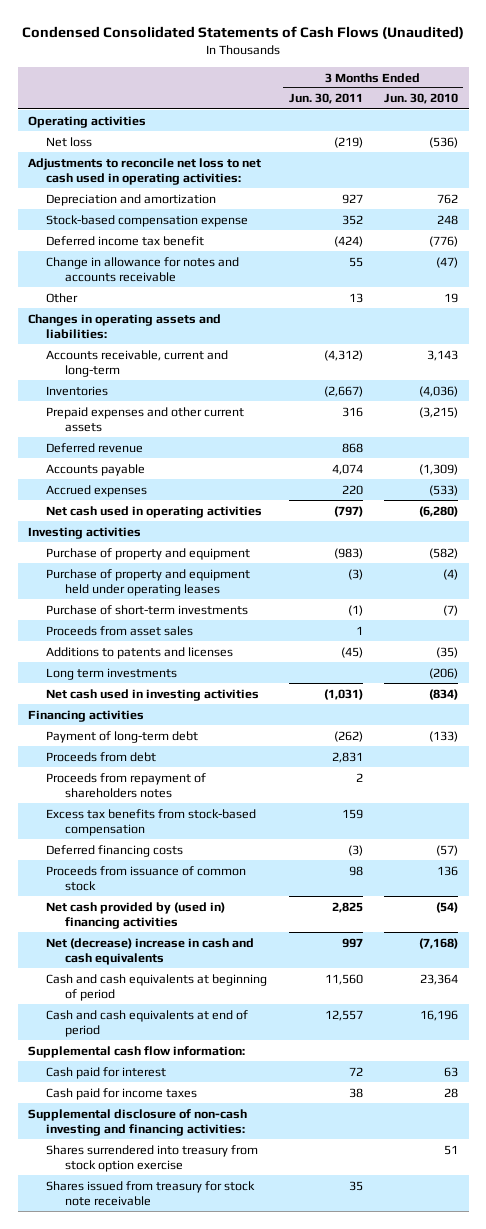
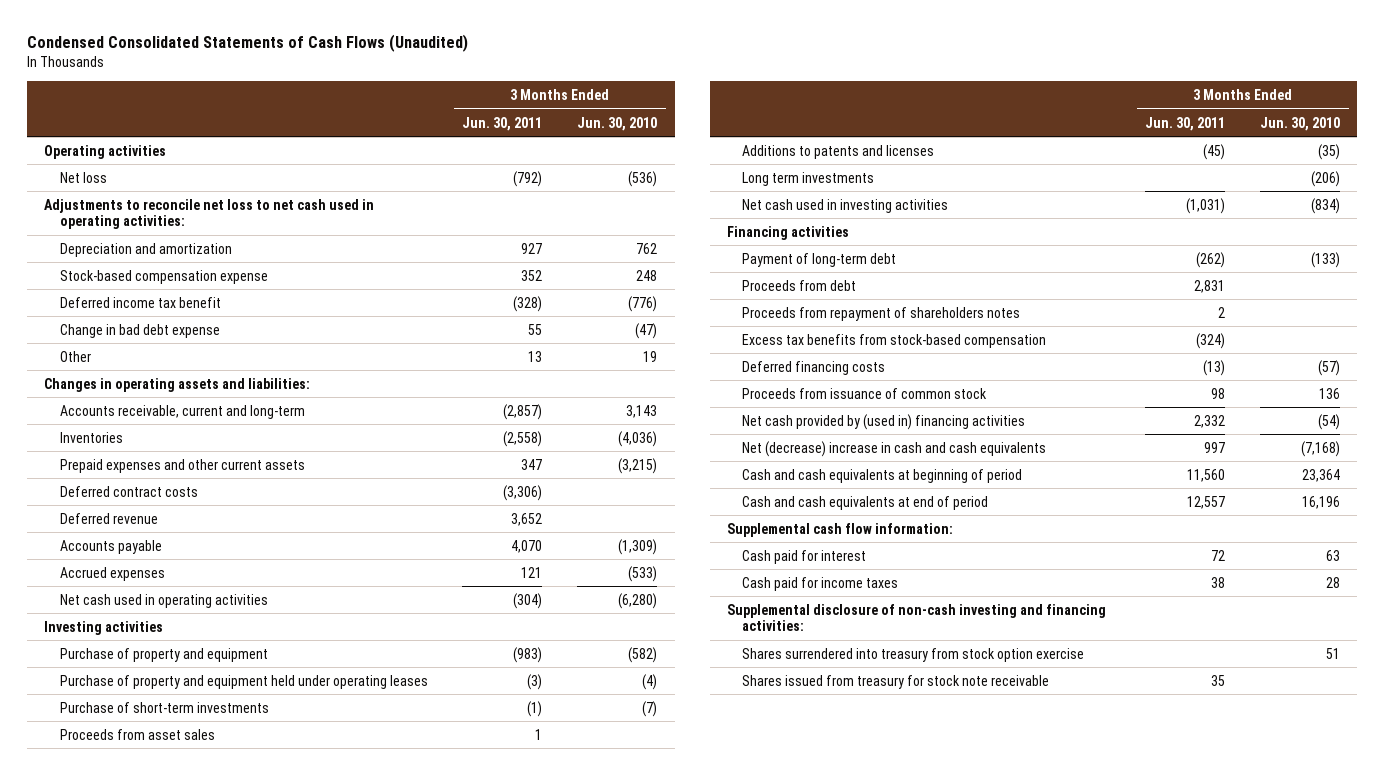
- Net loss | (219) | (536)
+ Net loss | (792) | (536)
- Deferred income tax benefit | (424) | (776)
- Change in allowance for notes and accounts receivable | 55 | (47)
+ Deferred income tax benefit | (328) | (776)
+ Change in bad debt expense | 55 | (47)
- Accounts receivable, current and long-term | (4,312) | 3,143
- Inventories | (2,667) | (4,036)
- Prepaid expenses and other current assets | 316 | (3,215)
- Deferred revenue | 868 |
- Accounts payable | 4,074 | (1,309)
- Accrued expenses | 220 | (533)
- Net cash used in operating activities | (797) | (6,280)
+ Accounts receivable, current and long-term | (2,857) | 3,143
+ Inventories | (2,558) | (4,036)
+ Prepaid expenses and other current assets | 347 | (3,215)
+ Deferred contract costs | (3,306) |
+ Deferred revenue | 3,652 |
+ Accounts payable | 4,070 | (1,309)
+ Accrued expenses | 121 | (533)
+ Net cash used in operating activities | (304) | (6,280)
- Excess tax benefits from stock-based compensation | 159 |
- Deferred financing costs | (3) | (57)
+ Excess tax benefits from stock-based compensation | (324) |
+ Deferred financing costs | (13) | (57)
- Net cash provided by (used in) financing activities | 2,825 | (54)
+ Net cash provided by (used in) financing activities | 2,332 | (54)

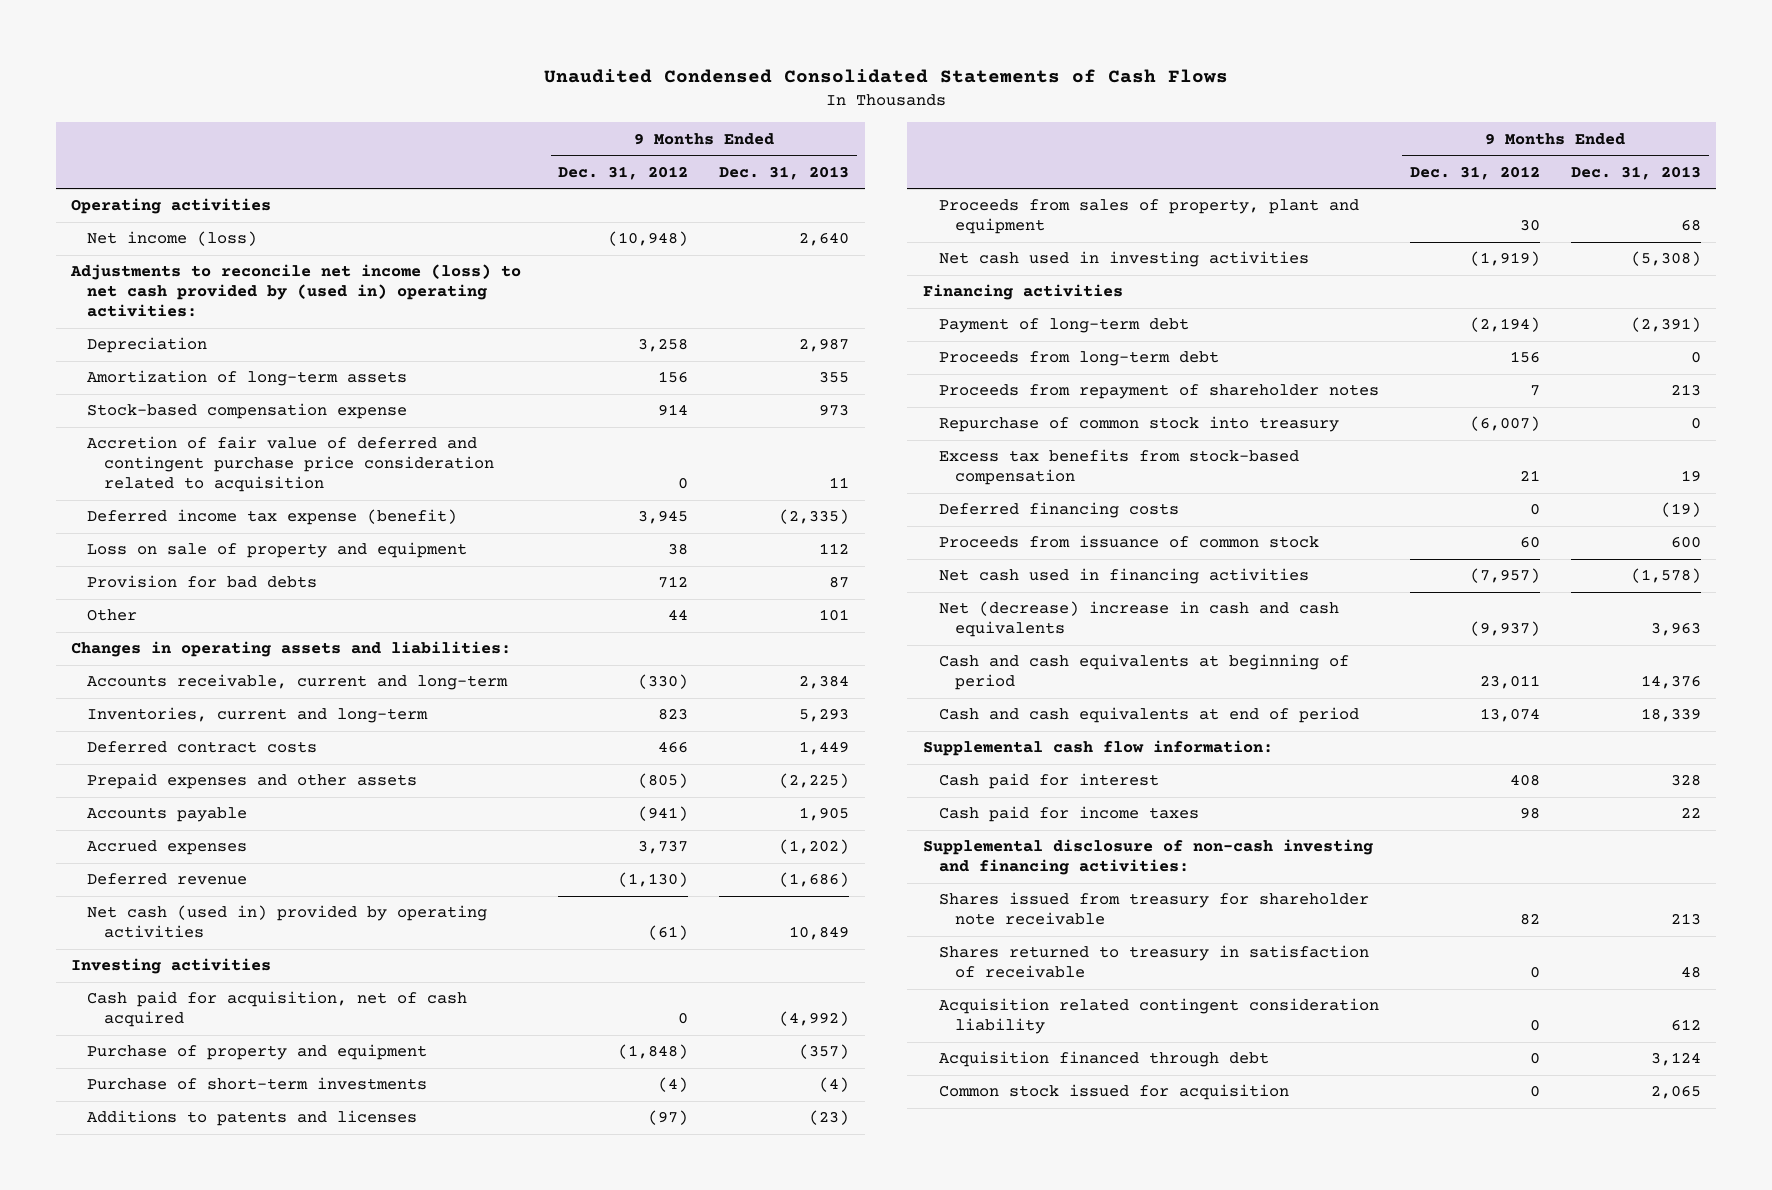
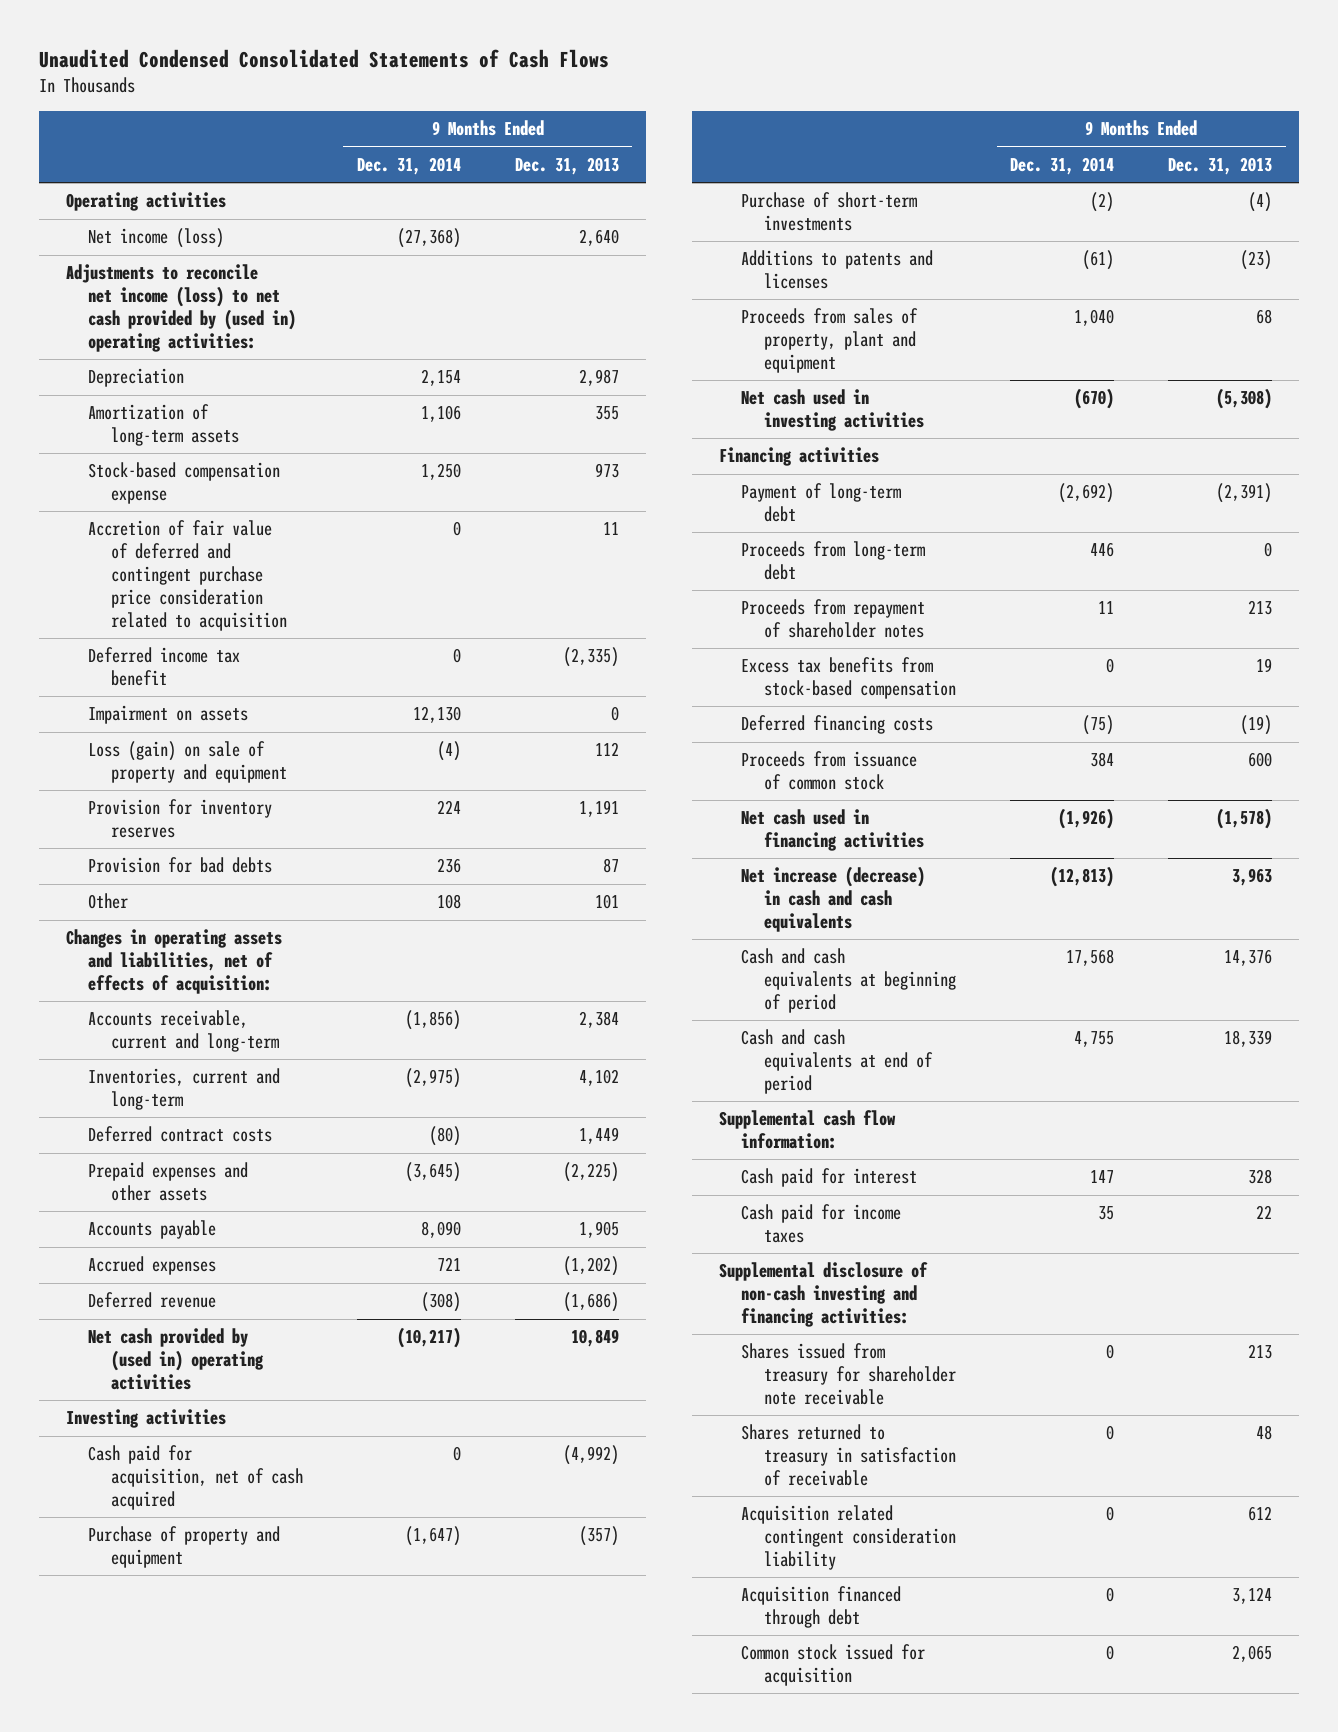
- | 9 Months Ended Dec. 31, 2012 | 9 Months Ended Dec. 31, 2013
+ | 9 Months Ended Dec. 31, 2014 | 9 Months Ended Dec. 31, 2013
- Deferred income tax expense (benefit) | 3,945 | (2,335)
- Loss on sale of property and equipment | 38 | 112
+ Deferred income tax benefit | 0 | (2,335)
+ Impairment on assets | 12,130 | 0
+ Loss (gain) on sale of property and equipment | (4) | 112
+ Provision for inventory reserves | 224 | 1,191
- Changes in operating assets and liabilities:
+ Changes in operating assets and liabilities, net of effects of acquisition:
- Inventories, current and long-term | 823 | 5,293
+ Inventories, current and long-term | (2,975) | 4,102
- Net cash (used in) provided by operating activities | (61) | 10,849
+ Net cash provided by (used in) operating activities | (10,217) | 10,849
- Repurchase of common stock into treasury | (6,007) | 0
- Net (decrease) increase in cash and cash equivalents | (9,937) | 3,963
+ Net increase (decrease) in cash and cash equivalents | (12,813) | 3,963

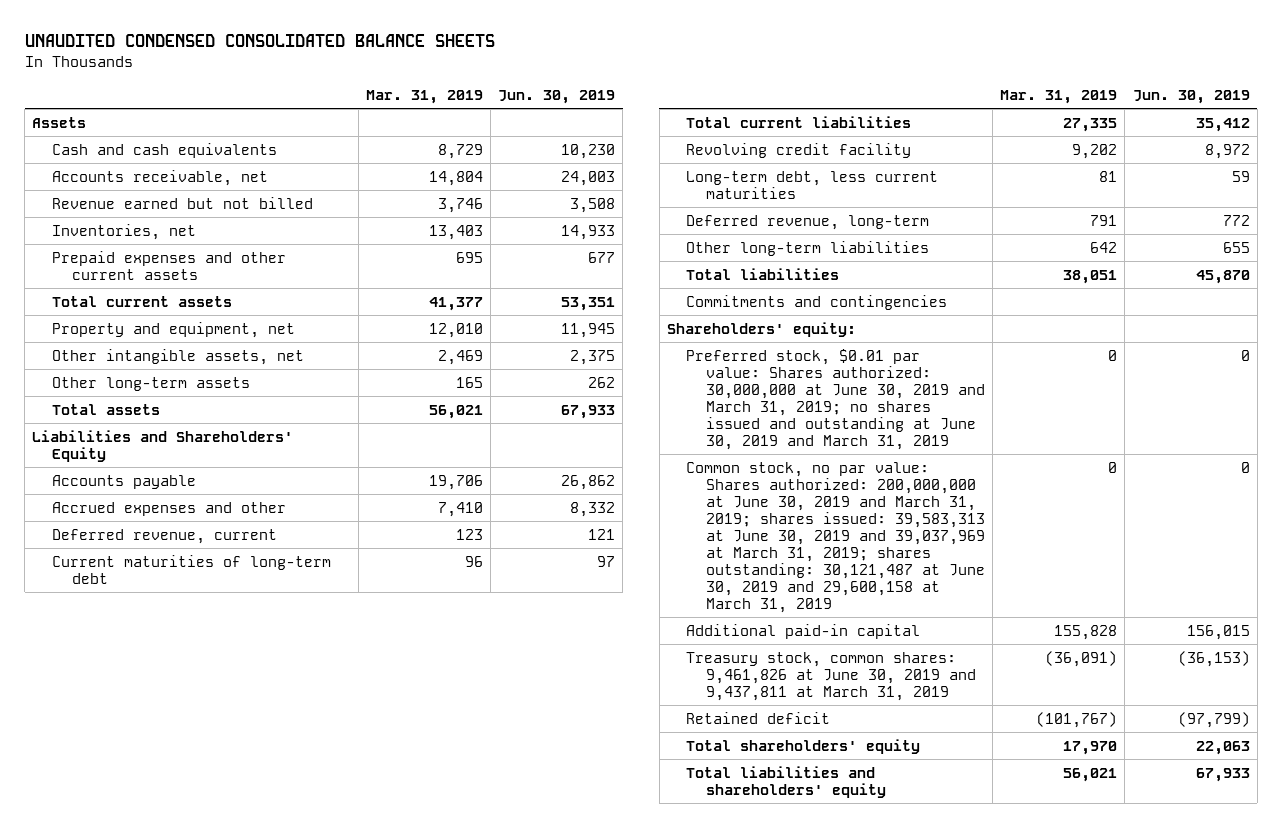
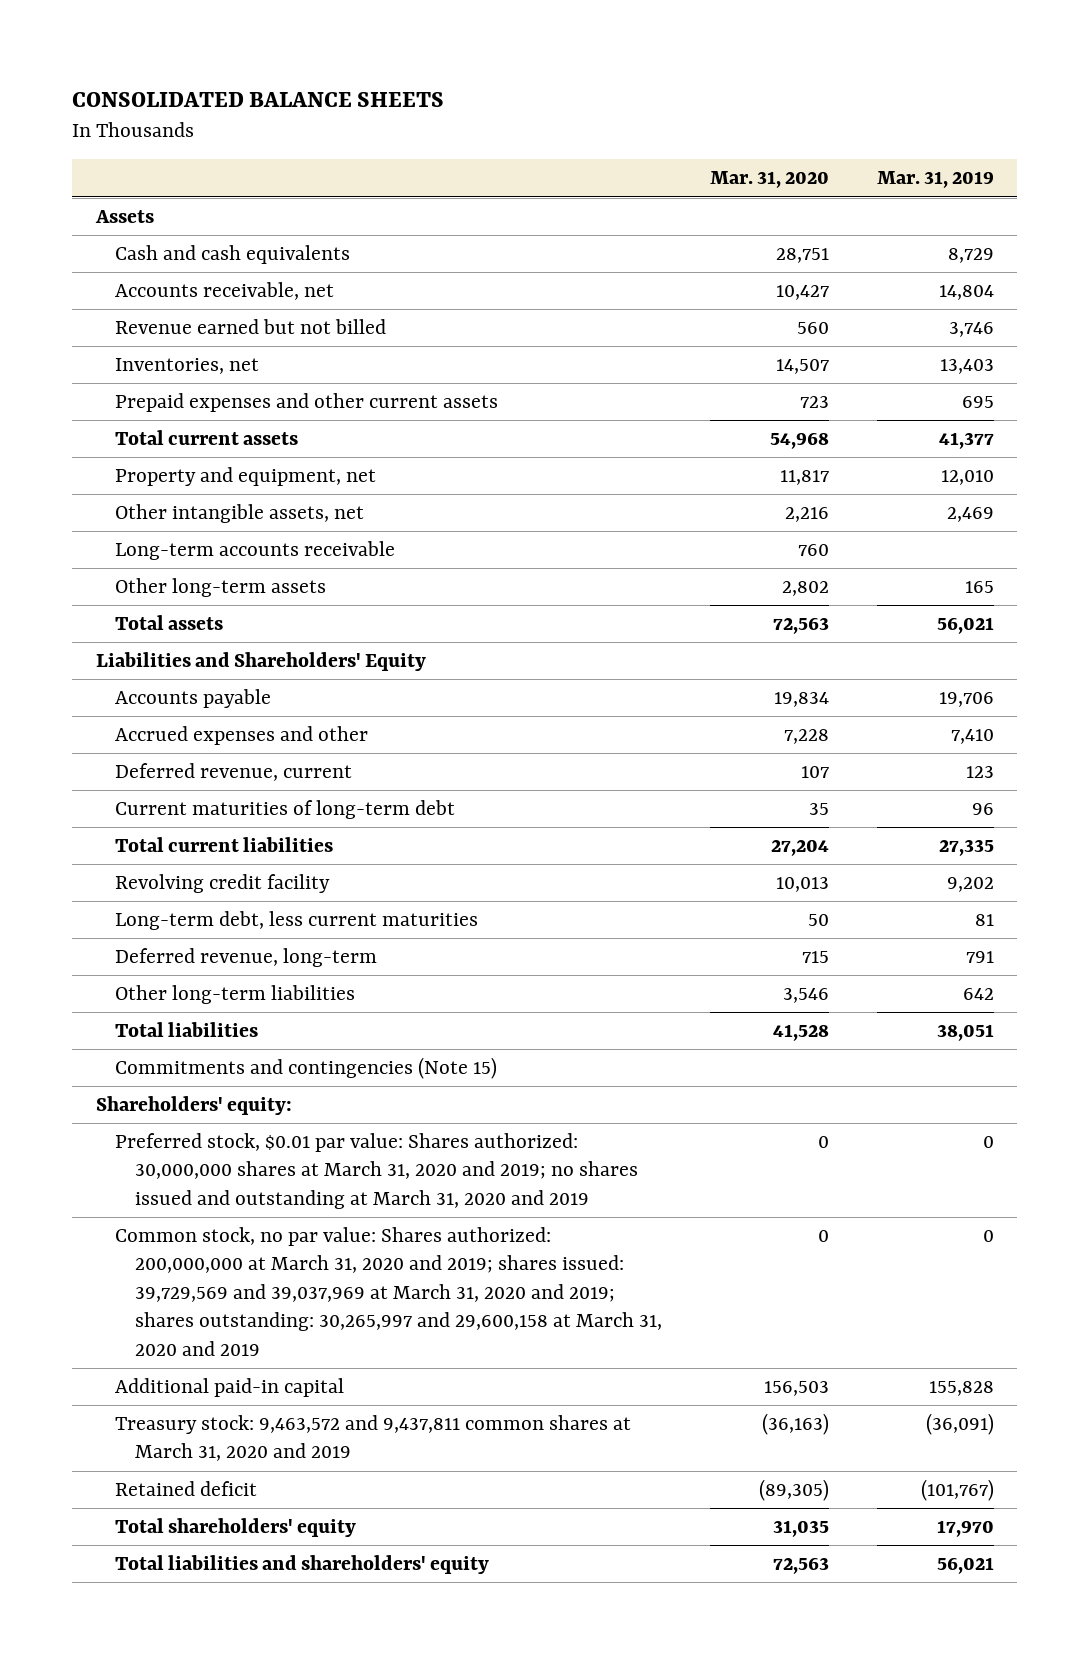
- UNAUDITED CONDENSED CONSOLIDATED BALANCE SHEETS
+ CONSOLIDATED BALANCE SHEETS
- | Mar. 31, 2019 | Jun. 30, 2019
+ | Mar. 31, 2020 | Mar. 31, 2019
+ Long-term accounts receivable | 760 |
- Commitments and contingencies
+ Commitments and contingencies (Note 15)
- Preferred stock, $0.01 par value: Shares authorized: 30,000,000 at June 30, 2019 and March 31, 2019; no shares issued and outstanding at June 30, 2019 and March 31, 2019 | 0 | 0
- Common stock, no par value: Shares authorized: 200,000,000 at June 30, 2019 and March 31, 2019; shares issued: 39,583,313 at June 30, 2019 and 39,037,969 at March 31, 2019; shares outstanding: 30,121,487 at June 30, 2019 and 29,600,158 at March 31, 2019 | 0 | 0
+ Preferred stock, $0.01 par value: Shares authorized: 30,000,000 shares at March 31, 2020 and 2019; no shares issued and outstanding at March 31, 2020 and 2019 | 0 | 0
+ Common stock, no par value: Shares authorized: 200,000,000 at March 31, 2020 and 2019; shares issued: 39,729,569 and 39,037,969 at March 31, 2020 and 2019; shares outstanding: 30,265,997 and 29,600,158 at March 31, 2020 and 2019 | 0 | 0
- Treasury stock, common shares: 9,461,826 at June 30, 2019 and 9,437,811 at March 31, 2019 | (36,091) | (36,153)
+ Treasury stock: 9,463,572 and 9,437,811 common shares at March 31, 2020 and 2019 | (36,163) | (36,091)

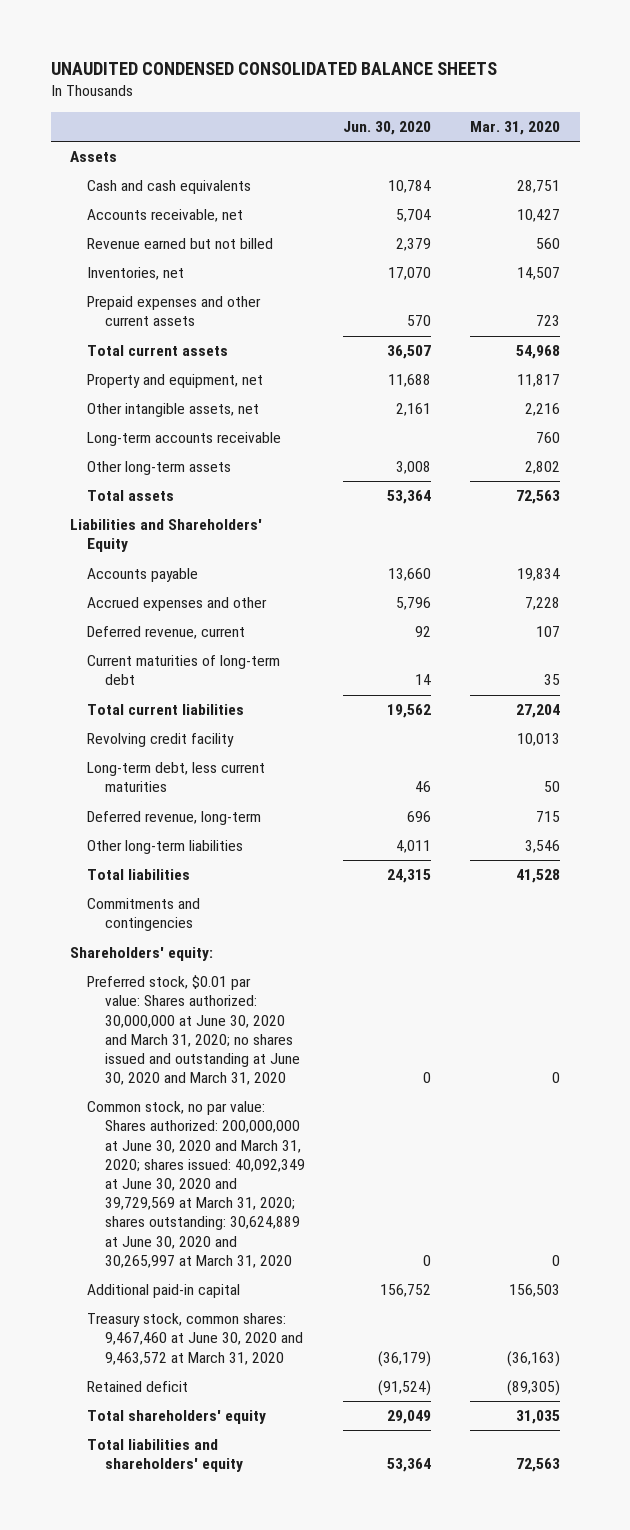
- CONSOLIDATED BALANCE SHEETS
+ UNAUDITED CONDENSED CONSOLIDATED BALANCE SHEETS
- | Mar. 31, 2020 | Mar. 31, 2019
+ | Jun. 30, 2020 | Mar. 31, 2020
- Commitments and contingencies (Note 15)
+ Commitments and contingencies
- Preferred stock, $0.01 par value: Shares authorized: 30,000,000 shares at March 31, 2020 and 2019; no shares issued and outstanding at March 31, 2020 and 2019 | 0 | 0
- Common stock, no par value: Shares authorized: 200,000,000 at March 31, 2020 and 2019; shares issued: 39,729,569 and 39,037,969 at March 31, 2020 and 2019; shares outstanding: 30,265,997 and 29,600,158 at March 31, 2020 and 2019 | 0 | 0
+ Preferred stock, $0.01 par value: Shares authorized: 30,000,000 at June 30, 2020 and March 31, 2020; no shares issued and outstanding at June 30, 2020 and March 31, 2020 | 0 | 0
+ Common stock, no par value: Shares authorized: 200,000,000 at June 30, 2020 and March 31, 2020; shares issued: 40,092,349 at June 30, 2020 and 39,729,569 at March 31, 2020; shares outstanding: 30,624,889 at June 30, 2020 and 30,265,997 at March 31, 2020 | 0 | 0
- Treasury stock: 9,463,572 and 9,437,811 common shares at March 31, 2020 and 2019 | (36,163) | (36,091)
+ Treasury stock, common shares: 9,467,460 at June 30, 2020 and 9,463,572 at March 31, 2020 | (36,179) | (36,163)

